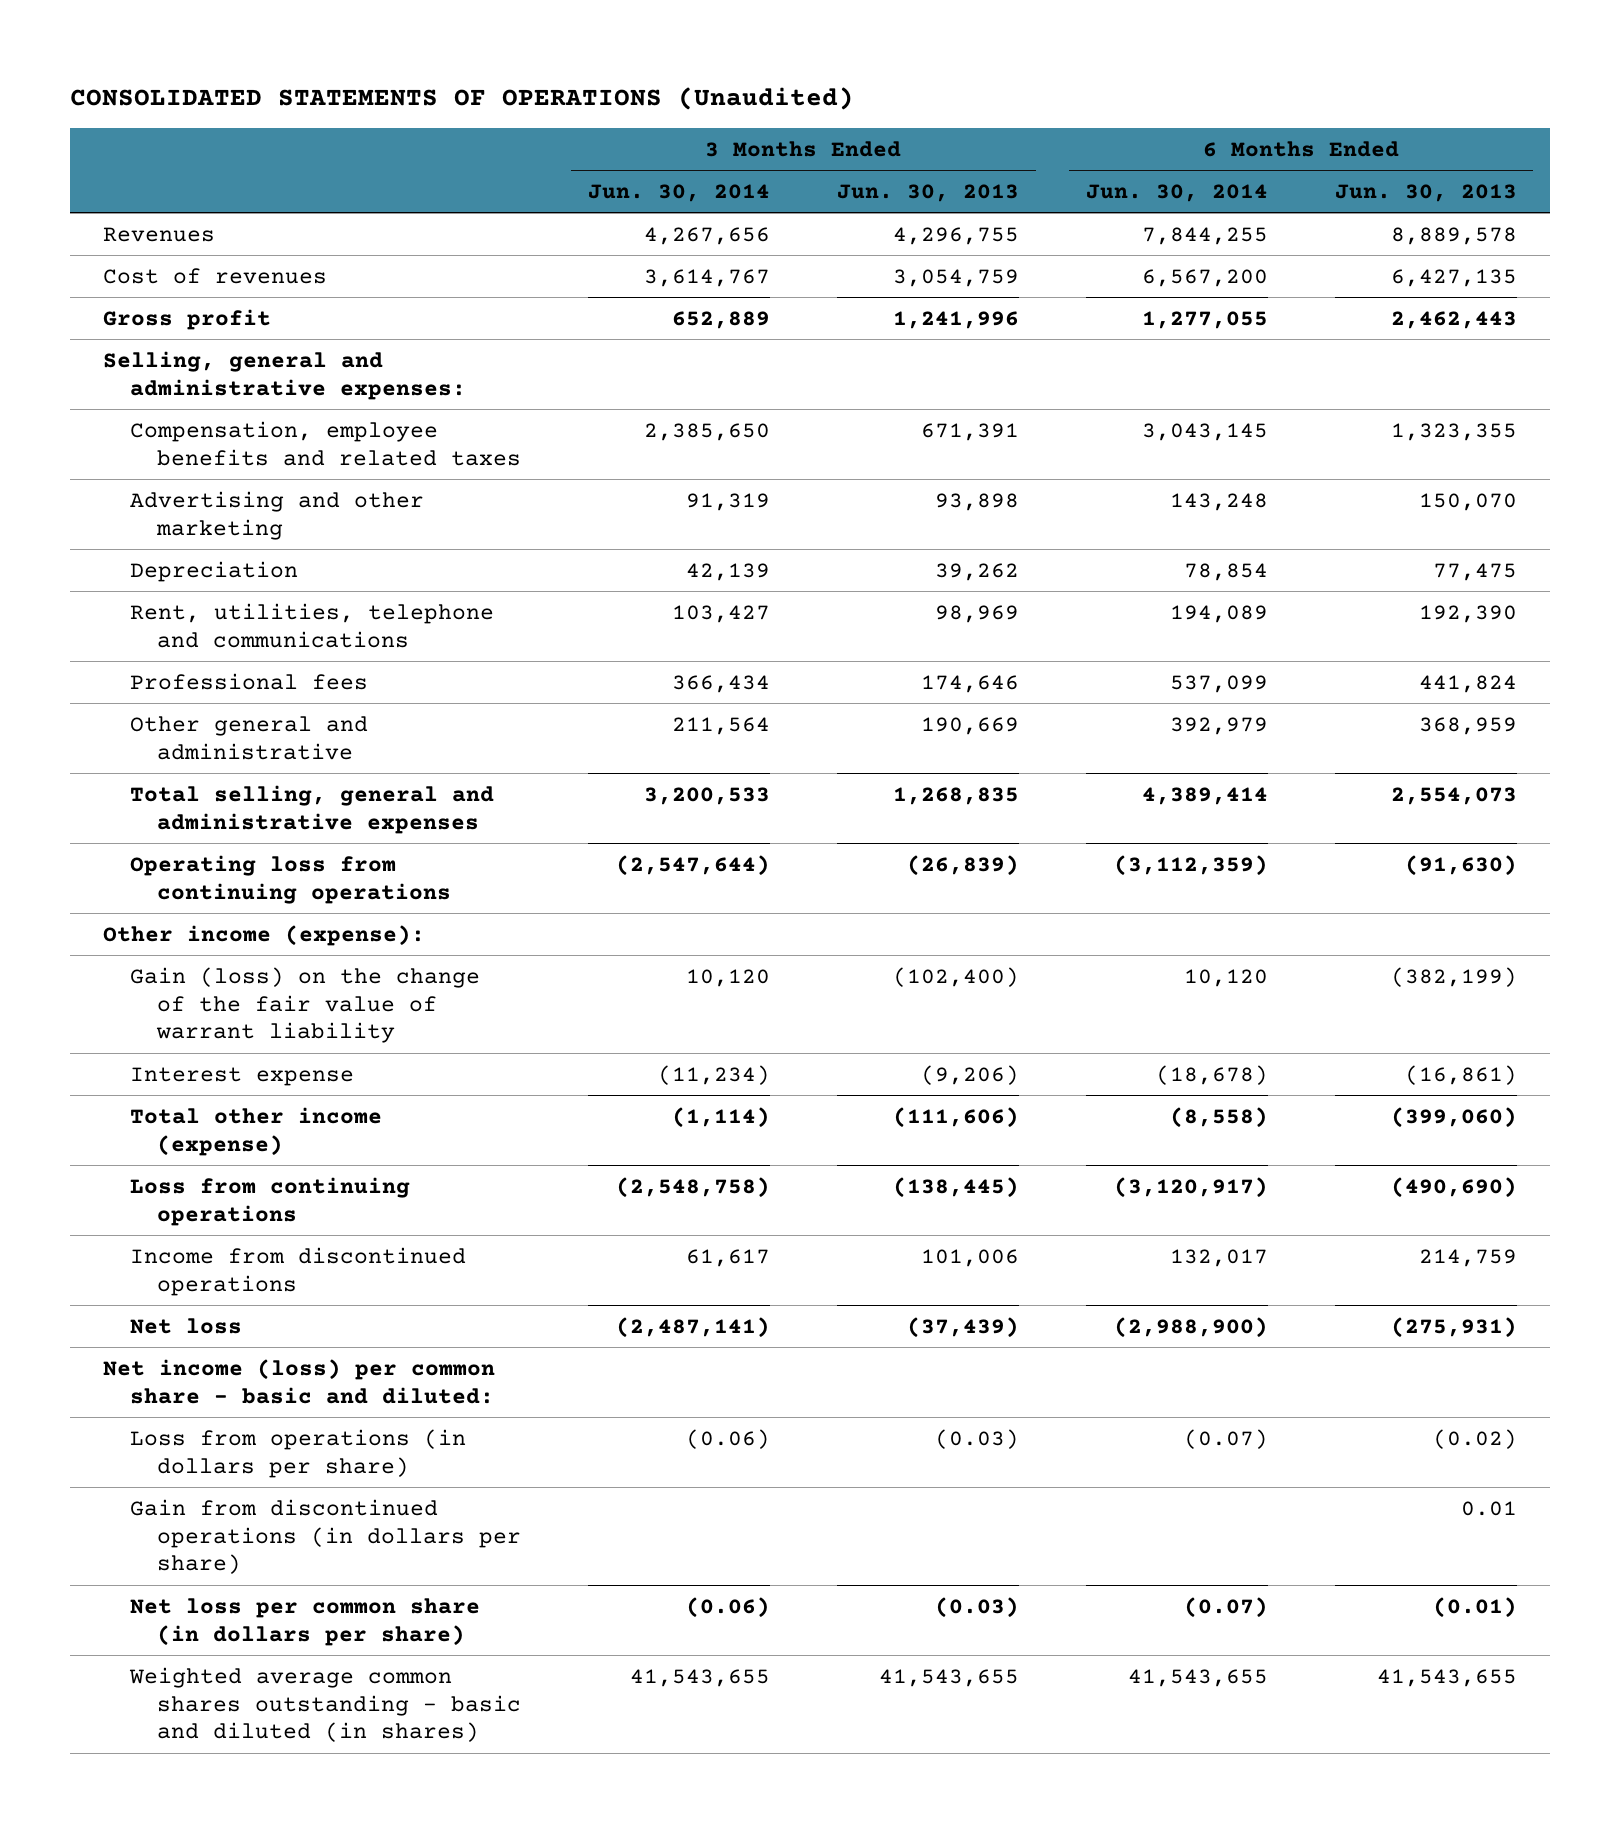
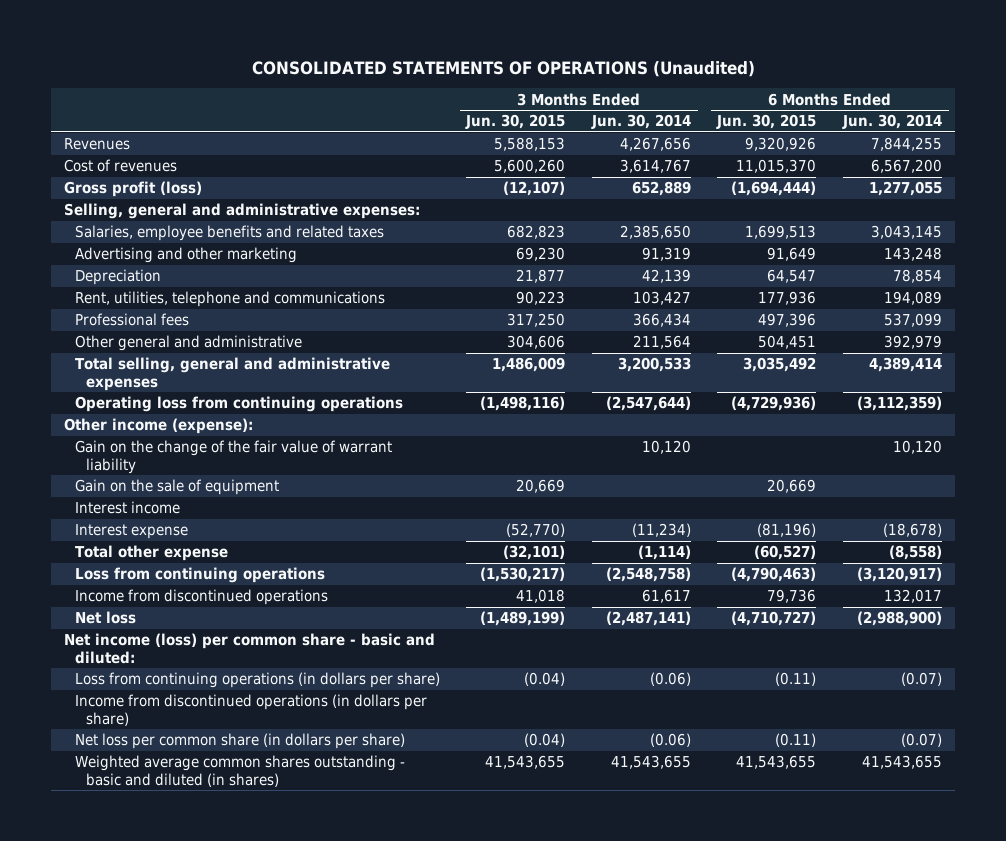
- | 3 Months Ended Jun. 30, 2014 | 3 Months Ended Jun. 30, 2013 | 6 Months Ended Jun. 30, 2014 | 6 Months Ended Jun. 30, 2013
+ | 3 Months Ended Jun. 30, 2015 | 3 Months Ended Jun. 30, 2014 | 6 Months Ended Jun. 30, 2015 | 6 Months Ended Jun. 30, 2014
- Gross profit | 652,889 | 1,241,996 | 1,277,055 | 2,462,443
+ Gross profit (loss) | (12,107) | 652,889 | (1,694,444) | 1,277,055
- Compensation, employee benefits and related taxes | 2,385,650 | 671,391 | 3,043,145 | 1,323,355
+ Salaries, employee benefits and related taxes | 682,823 | 2,385,650 | 1,699,513 | 3,043,145
- Gain (loss) on the change of the fair value of warrant liability | 10,120 | (102,400) | 10,120 | (382,199)
+ Gain on the change of the fair value of warrant liability | | 10,120 | | 10,120
+ Gain on the sale of equipment | 20,669 | | 20,669 |
+ Interest income
- Total other income (expense) | (1,114) | (111,606) | (8,558) | (399,060)
+ Total other expense | (32,101) | (1,114) | (60,527) | (8,558)
- Loss from operations (in dollars per share) | (0.06) | (0.03) | (0.07) | (0.02)
- Gain from discontinued operations (in dollars per share) | | | | 0.01
+ Loss from continuing operations (in dollars per share) | (0.04) | (0.06) | (0.11) | (0.07)
+ Income from discontinued operations (in dollars per share)

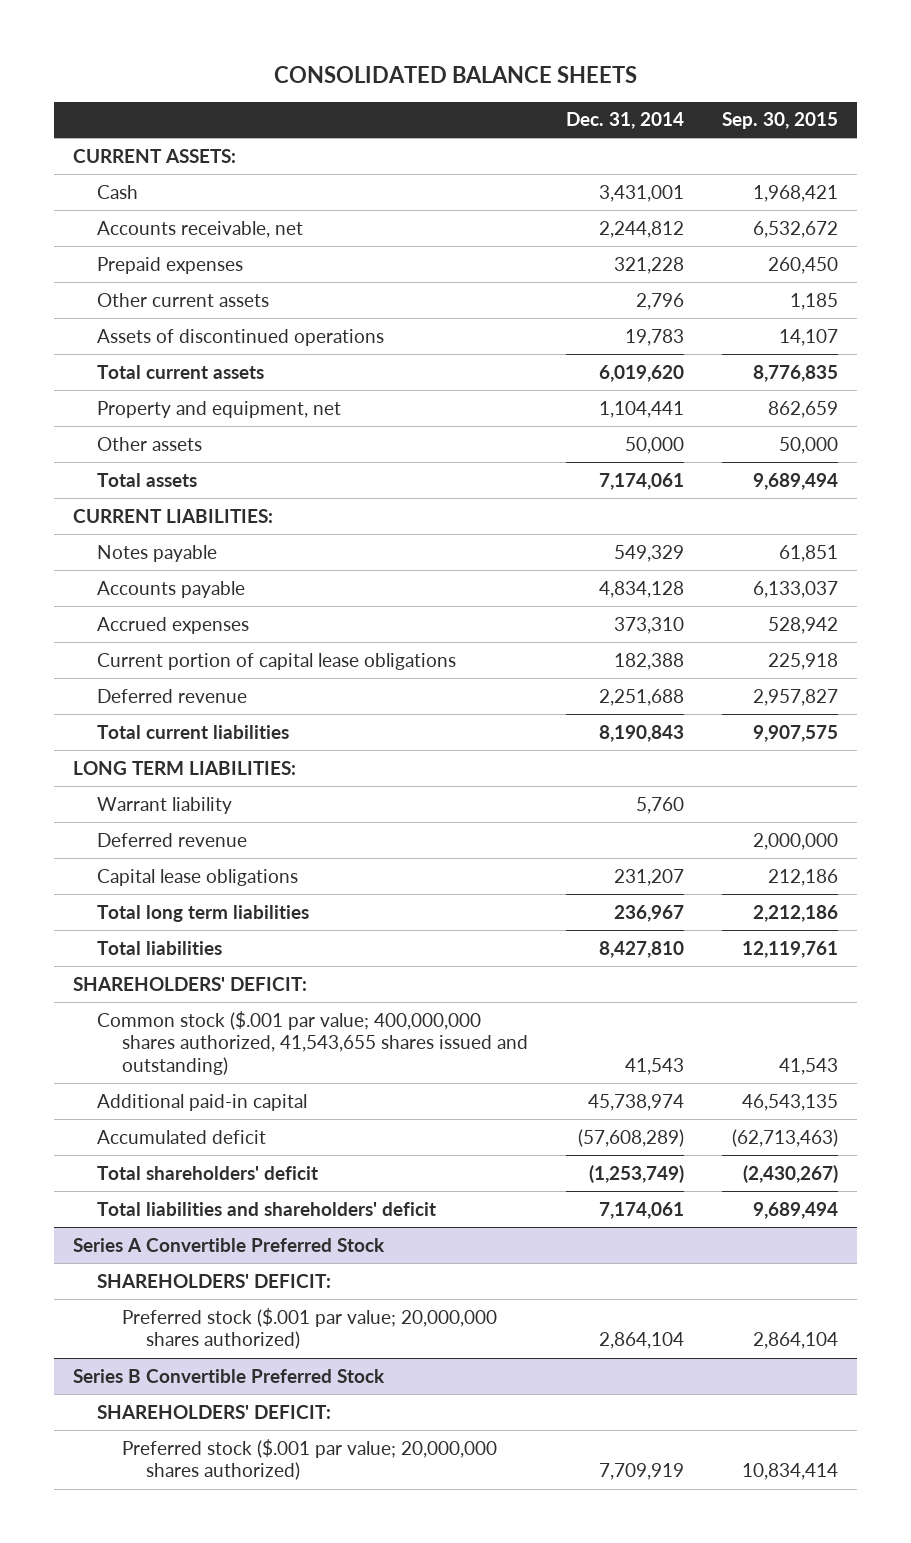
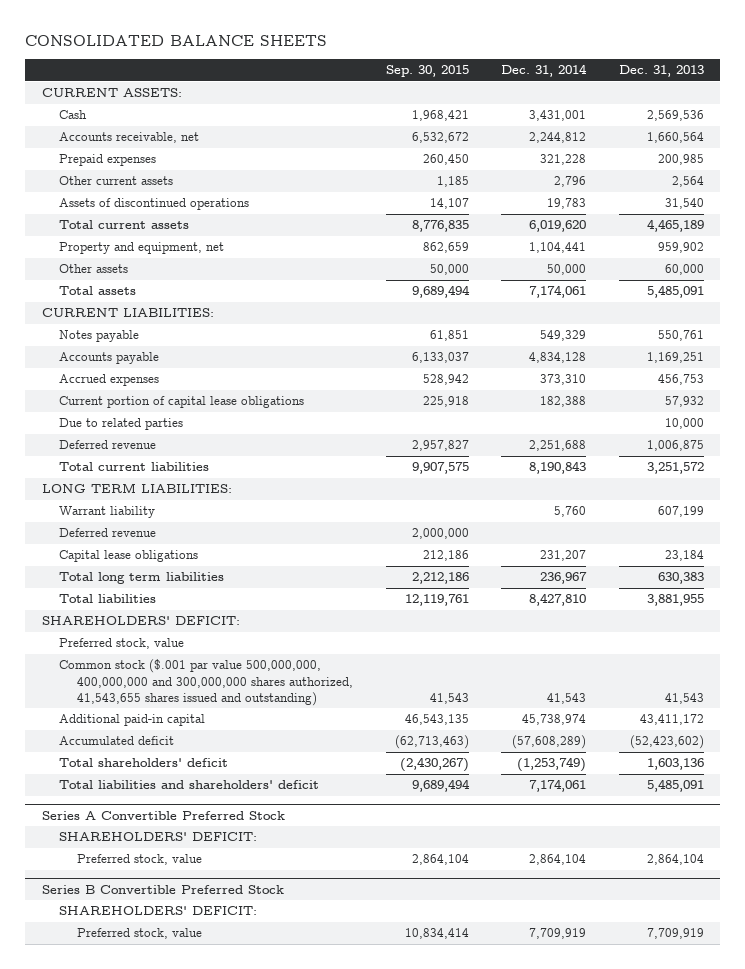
- | Dec. 31, 2014 | Sep. 30, 2015
+ | Sep. 30, 2015 | Dec. 31, 2014 | Dec. 31, 2013
+ Due to related parties | | | 10,000
- Common stock ($.001 par value; 400,000,000 shares authorized, 41,543,655 shares issued and outstanding) | 41,543 | 41,543
+ Preferred stock, value
+ Common stock ($.001 par value 500,000,000, 400,000,000 and 300,000,000 shares authorized, 41,543,655 shares issued and outstanding) | 41,543 | 41,543 | 41,543
@ Series A Convertible Preferred Stock
- Preferred stock ($.001 par value; 20,000,000 shares authorized) | 2,864,104 | 2,864,104
+ Preferred stock, value | 2,864,104 | 2,864,104 | 2,864,104
@ Series B Convertible Preferred Stock
- Preferred stock ($.001 par value; 20,000,000 shares authorized) | 7,709,919 | 10,834,414
+ Preferred stock, value | 10,834,414 | 7,709,919 | 7,709,919

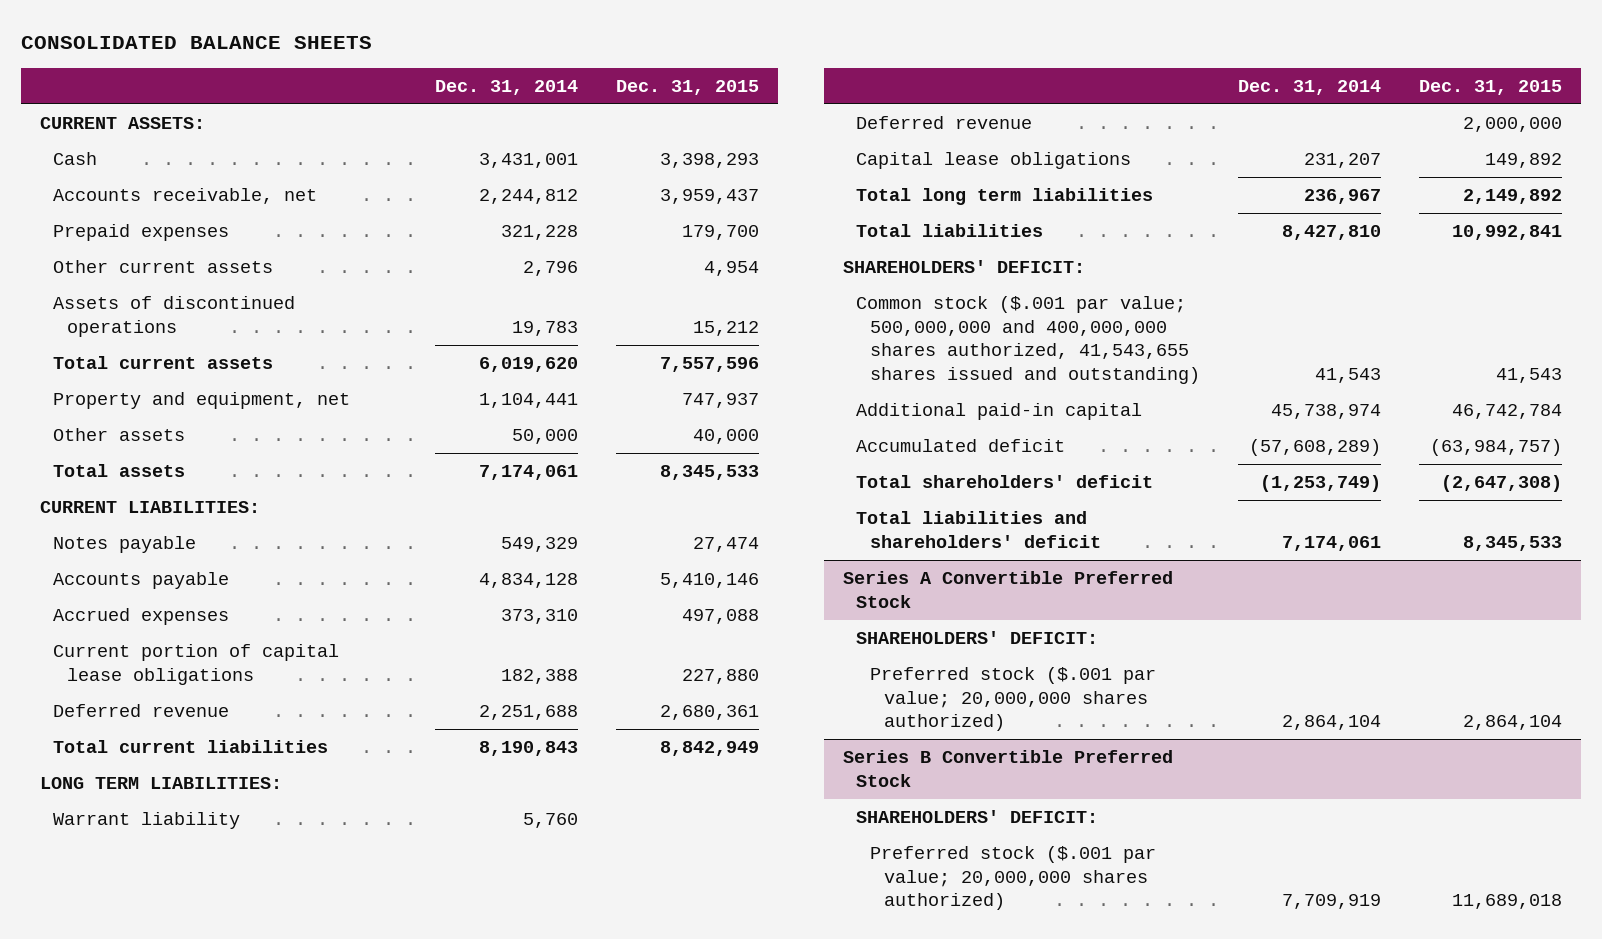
- | Sep. 30, 2015 | Dec. 31, 2014 | Dec. 31, 2013
+ | Dec. 31, 2014 | Dec. 31, 2015
- Due to related parties | | | 10,000
- Preferred stock, value
- Common stock ($.001 par value 500,000,000, 400,000,000 and 300,000,000 shares authorized, 41,543,655 shares issued and outstanding) | 41,543 | 41,543 | 41,543
+ Common stock ($.001 par value; 500,000,000 and 400,000,000 shares authorized, 41,543,655 shares issued and outstanding) | 41,543 | 41,543
@ Series A Convertible Preferred Stock
- Preferred stock, value | 2,864,104 | 2,864,104 | 2,864,104
+ Preferred stock ($.001 par value; 20,000,000 shares authorized) | 2,864,104 | 2,864,104
@ Series B Convertible Preferred Stock
- Preferred stock, value | 10,834,414 | 7,709,919 | 7,709,919
+ Preferred stock ($.001 par value; 20,000,000 shares authorized) | 7,709,919 | 11,689,018

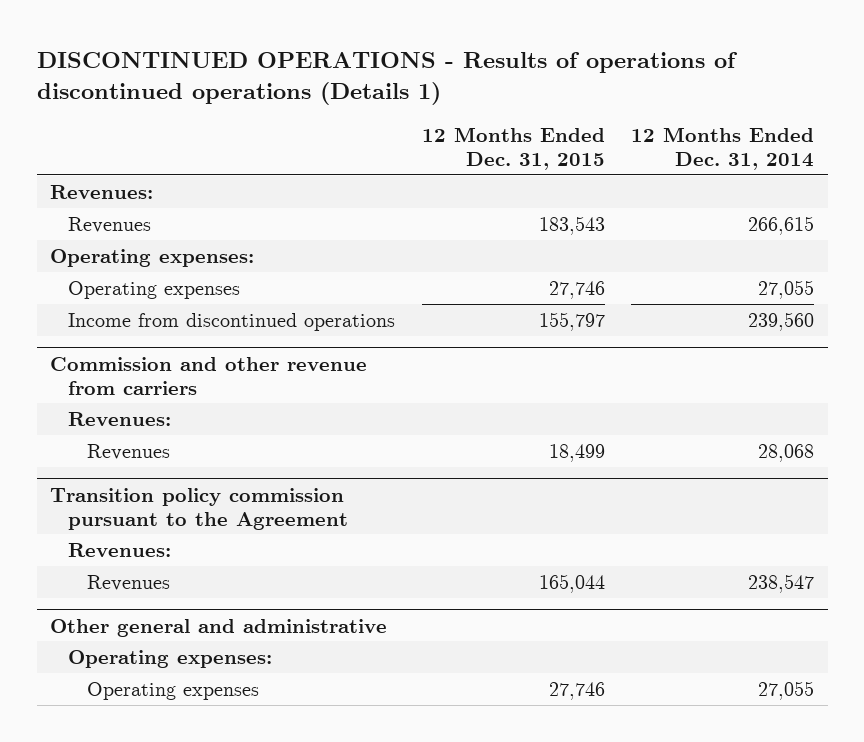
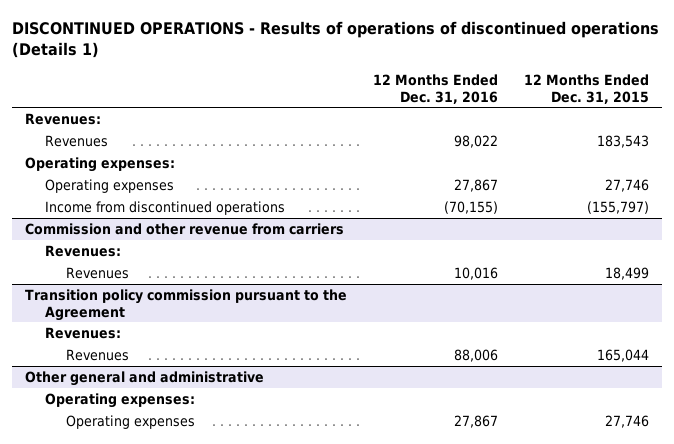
- | 12 Months Ended Dec. 31, 2015 | 12 Months Ended Dec. 31, 2014
+ | 12 Months Ended Dec. 31, 2016 | 12 Months Ended Dec. 31, 2015
- Income from discontinued operations | 155,797 | 239,560
+ Income from discontinued operations | (70,155) | (155,797)

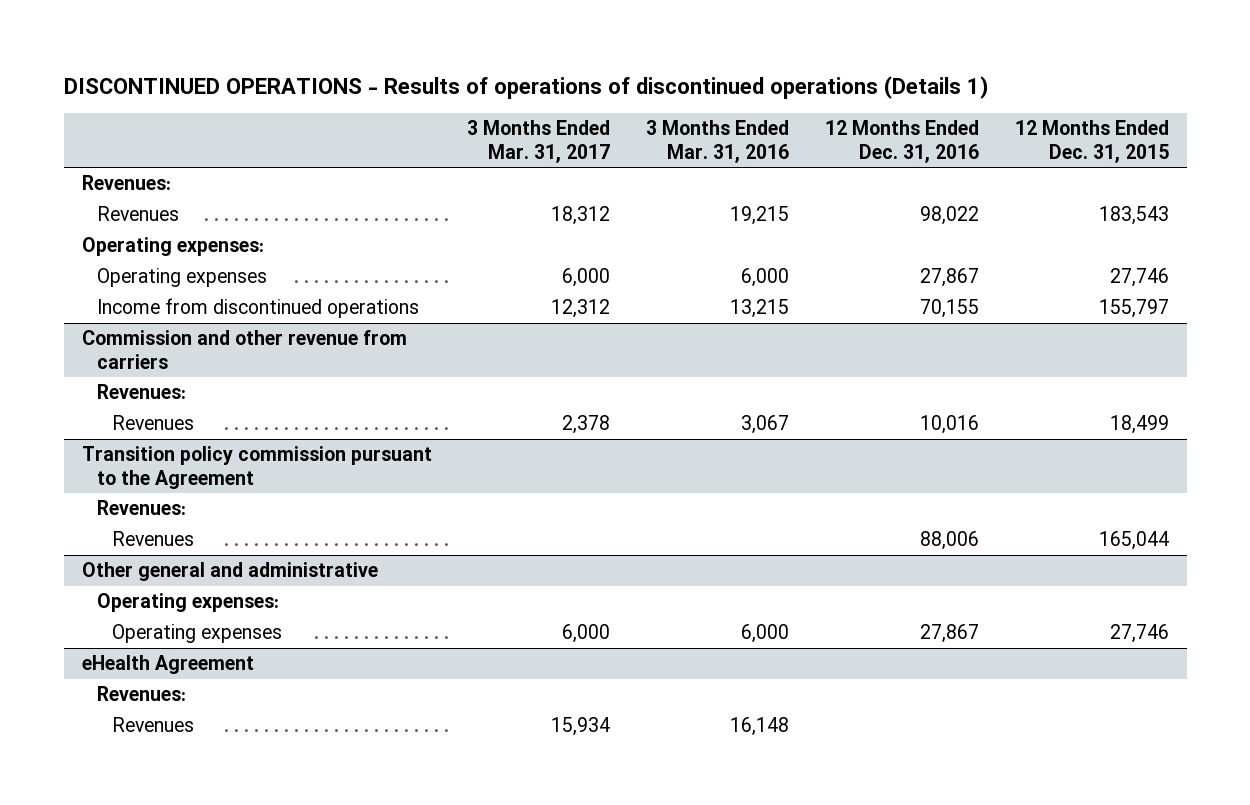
- | 12 Months Ended Dec. 31, 2016 | 12 Months Ended Dec. 31, 2015
+ | 3 Months Ended Mar. 31, 2017 | 3 Months Ended Mar. 31, 2016 | 12 Months Ended Dec. 31, 2016 | 12 Months Ended Dec. 31, 2015
- Income from discontinued operations | (70,155) | (155,797)
+ Income from discontinued operations | 12,312 | 13,215 | 70,155 | 155,797
+ eHealth Agreement
+ Revenues:
+ Revenues | 15,934 | 16,148 | |

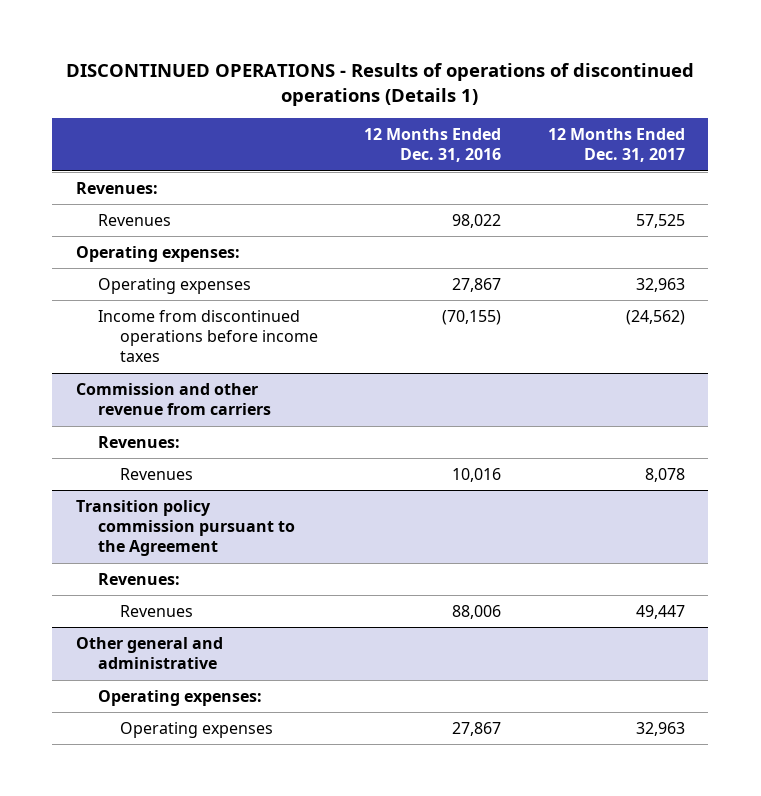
- | 3 Months Ended Mar. 31, 2017 | 3 Months Ended Mar. 31, 2016 | 12 Months Ended Dec. 31, 2016 | 12 Months Ended Dec. 31, 2015
+ | 12 Months Ended Dec. 31, 2016 | 12 Months Ended Dec. 31, 2017
- Income from discontinued operations | 12,312 | 13,215 | 70,155 | 155,797
+ Income from discontinued operations before income taxes | (70,155) | (24,562)
- eHealth Agreement
- Revenues:
- Revenues | 15,934 | 16,148 | |

